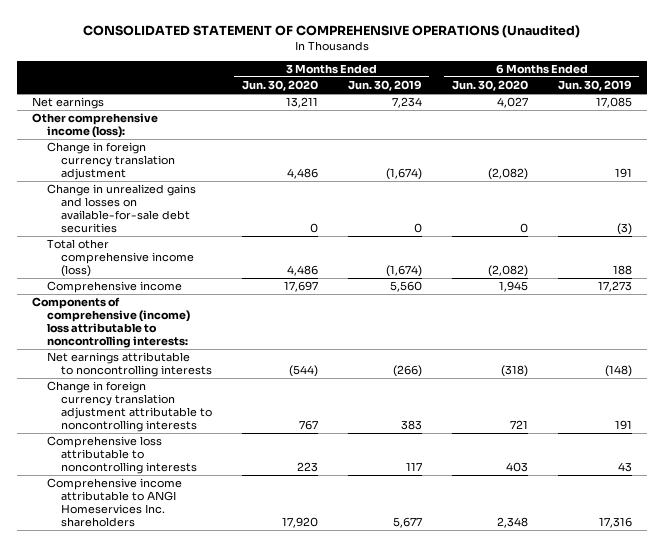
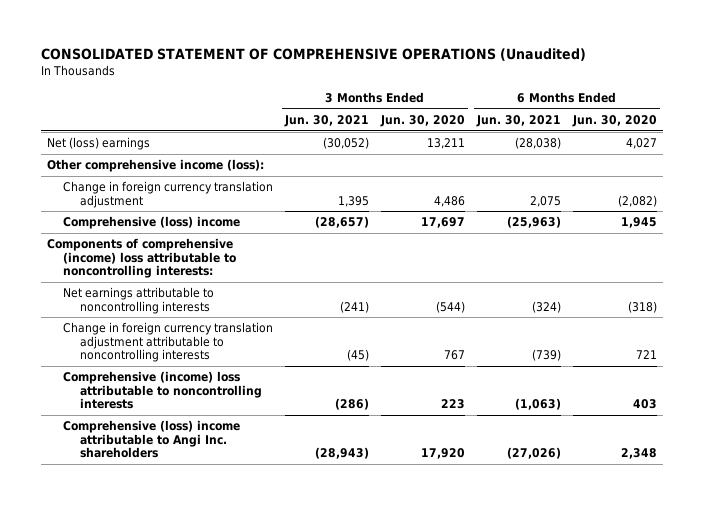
- | 3 Months Ended Jun. 30, 2020 | 3 Months Ended Jun. 30, 2019 | 6 Months Ended Jun. 30, 2020 | 6 Months Ended Jun. 30, 2019
+ | 3 Months Ended Jun. 30, 2021 | 3 Months Ended Jun. 30, 2020 | 6 Months Ended Jun. 30, 2021 | 6 Months Ended Jun. 30, 2020
- Net earnings | 13,211 | 7,234 | 4,027 | 17,085
+ Net (loss) earnings | (30,052) | 13,211 | (28,038) | 4,027
- Change in unrealized gains and losses on available-for-sale debt securities | 0 | 0 | 0 | (3)
- Total other comprehensive income (loss) | 4,486 | (1,674) | (2,082) | 188
- Comprehensive income | 17,697 | 5,560 | 1,945 | 17,273
+ Comprehensive (loss) income | (28,657) | 17,697 | (25,963) | 1,945
- Comprehensive loss attributable to noncontrolling interests | 223 | 117 | 403 | 43
- Comprehensive income attributable to ANGI Homeservices Inc. shareholders | 17,920 | 5,677 | 2,348 | 17,316
+ Comprehensive (income) loss attributable to noncontrolling interests | (286) | 223 | (1,063) | 403
+ Comprehensive (loss) income attributable to Angi Inc. shareholders | (28,943) | 17,920 | (27,026) | 2,348

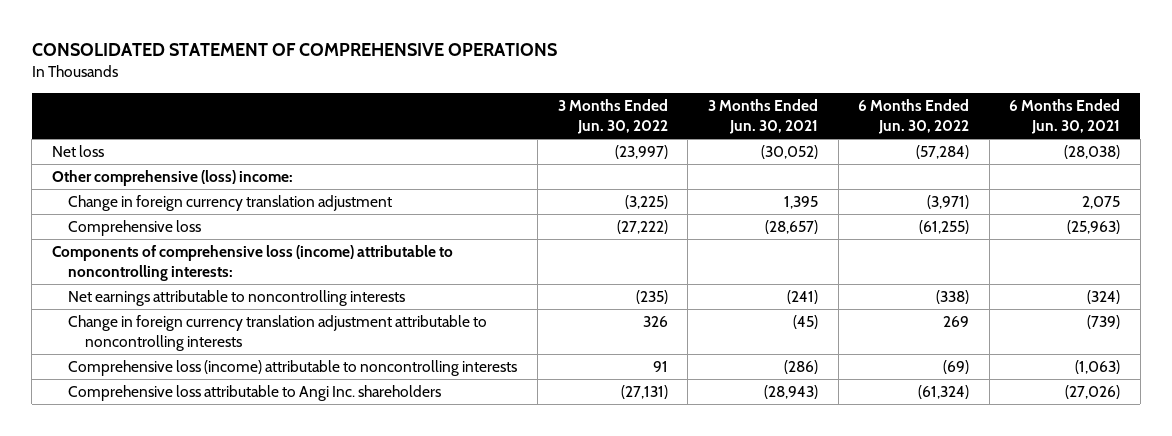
- CONSOLIDATED STATEMENT OF COMPREHENSIVE OPERATIONS (Unaudited)
+ CONSOLIDATED STATEMENT OF COMPREHENSIVE OPERATIONS
- | 3 Months Ended Jun. 30, 2021 | 3 Months Ended Jun. 30, 2020 | 6 Months Ended Jun. 30, 2021 | 6 Months Ended Jun. 30, 2020
+ | 3 Months Ended Jun. 30, 2022 | 3 Months Ended Jun. 30, 2021 | 6 Months Ended Jun. 30, 2022 | 6 Months Ended Jun. 30, 2021
- Net (loss) earnings | (30,052) | 13,211 | (28,038) | 4,027
- Other comprehensive income (loss):
+ Net loss | (23,997) | (30,052) | (57,284) | (28,038)
+ Other comprehensive (loss) income:
- Comprehensive (loss) income | (28,657) | 17,697 | (25,963) | 1,945
- Components of comprehensive (income) loss attributable to noncontrolling interests:
+ Comprehensive loss | (27,222) | (28,657) | (61,255) | (25,963)
+ Components of comprehensive loss (income) attributable to noncontrolling interests:
- Comprehensive (income) loss attributable to noncontrolling interests | (286) | 223 | (1,063) | 403
- Comprehensive (loss) income attributable to Angi Inc. shareholders | (28,943) | 17,920 | (27,026) | 2,348
+ Comprehensive loss (income) attributable to noncontrolling interests | 91 | (286) | (69) | (1,063)
+ Comprehensive loss attributable to Angi Inc. shareholders | (27,131) | (28,943) | (61,324) | (27,026)

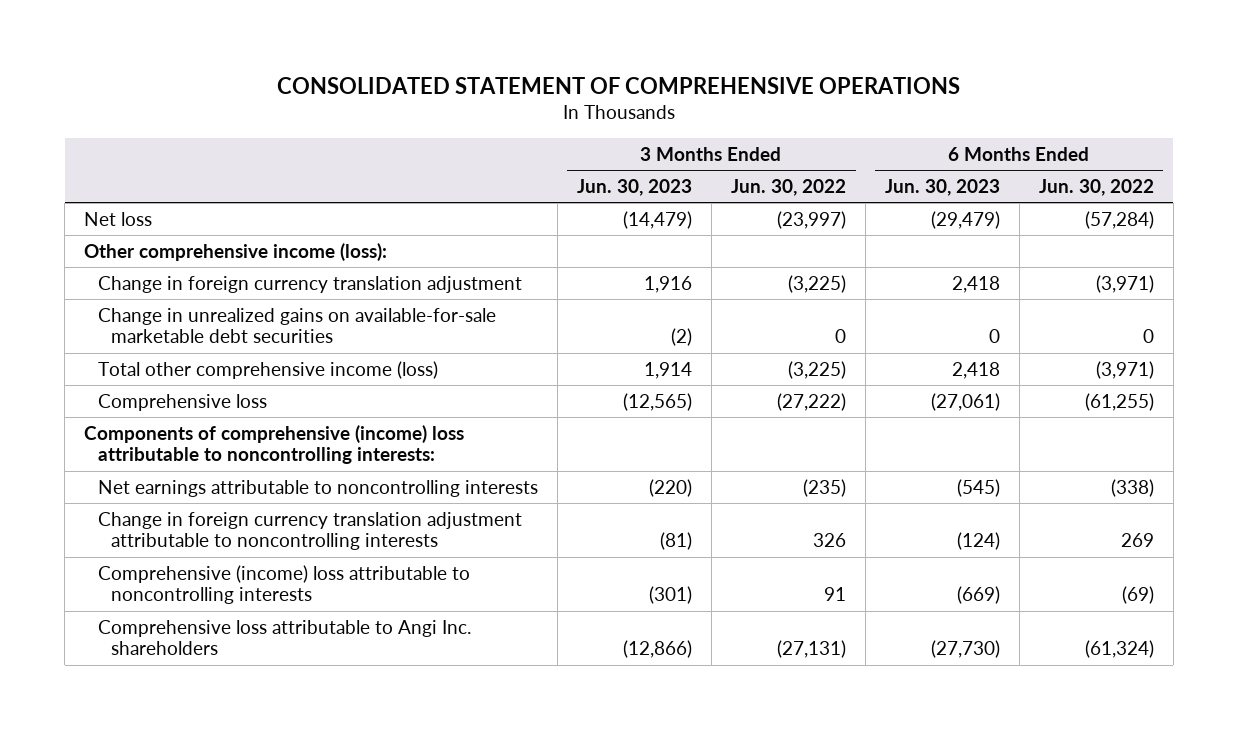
- | 3 Months Ended Jun. 30, 2022 | 3 Months Ended Jun. 30, 2021 | 6 Months Ended Jun. 30, 2022 | 6 Months Ended Jun. 30, 2021
+ | 3 Months Ended Jun. 30, 2023 | 3 Months Ended Jun. 30, 2022 | 6 Months Ended Jun. 30, 2023 | 6 Months Ended Jun. 30, 2022
- Other comprehensive (loss) income:
+ Other comprehensive income (loss):
+ Change in unrealized gains on available-for-sale marketable debt securities | (2) | 0 | 0 | 0
+ Total other comprehensive income (loss) | 1,914 | (3,225) | 2,418 | (3,971)
- Components of comprehensive loss (income) attributable to noncontrolling interests:
+ Components of comprehensive (income) loss attributable to noncontrolling interests:
- Comprehensive loss (income) attributable to noncontrolling interests | 91 | (286) | (69) | (1,063)
+ Comprehensive (income) loss attributable to noncontrolling interests | (301) | 91 | (669) | (69)

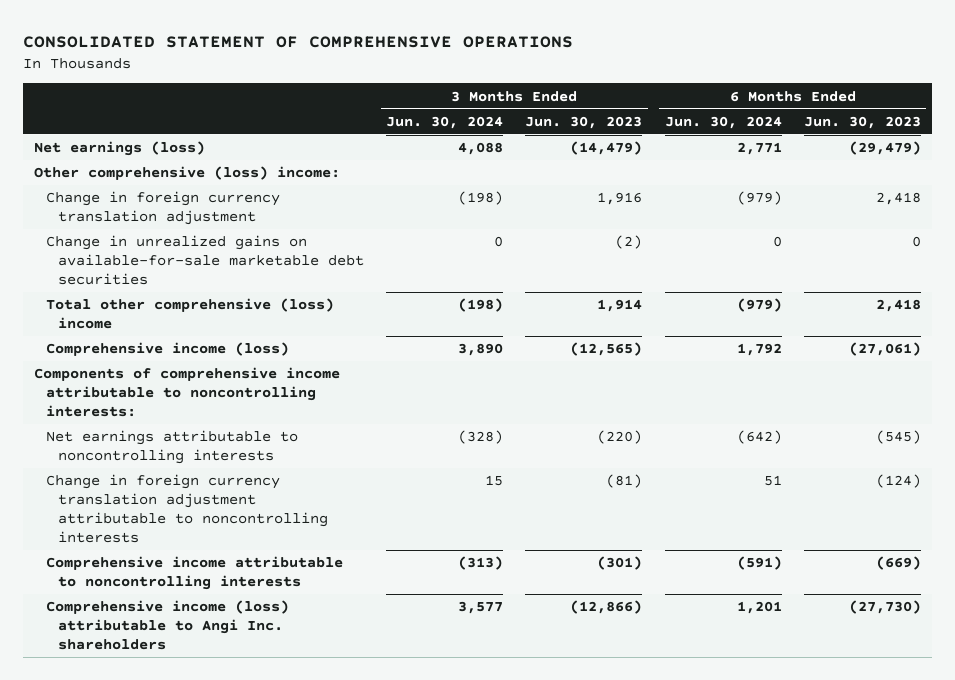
- | 3 Months Ended Jun. 30, 2023 | 3 Months Ended Jun. 30, 2022 | 6 Months Ended Jun. 30, 2023 | 6 Months Ended Jun. 30, 2022
+ | 3 Months Ended Jun. 30, 2024 | 3 Months Ended Jun. 30, 2023 | 6 Months Ended Jun. 30, 2024 | 6 Months Ended Jun. 30, 2023
- Net loss | (14,479) | (23,997) | (29,479) | (57,284)
- Other comprehensive income (loss):
+ Net earnings (loss) | 4,088 | (14,479) | 2,771 | (29,479)
+ Other comprehensive (loss) income:
- Total other comprehensive income (loss) | 1,914 | (3,225) | 2,418 | (3,971)
- Comprehensive loss | (12,565) | (27,222) | (27,061) | (61,255)
- Components of comprehensive (income) loss attributable to noncontrolling interests:
+ Total other comprehensive (loss) income | (198) | 1,914 | (979) | 2,418
+ Comprehensive income (loss) | 3,890 | (12,565) | 1,792 | (27,061)
+ Components of comprehensive income attributable to noncontrolling interests:
- Comprehensive (income) loss attributable to noncontrolling interests | (301) | 91 | (669) | (69)
- Comprehensive loss attributable to Angi Inc. shareholders | (12,866) | (27,131) | (27,730) | (61,324)
+ Comprehensive income attributable to noncontrolling interests | (313) | (301) | (591) | (669)
+ Comprehensive income (loss) attributable to Angi Inc. shareholders | 3,577 | (12,866) | 1,201 | (27,730)

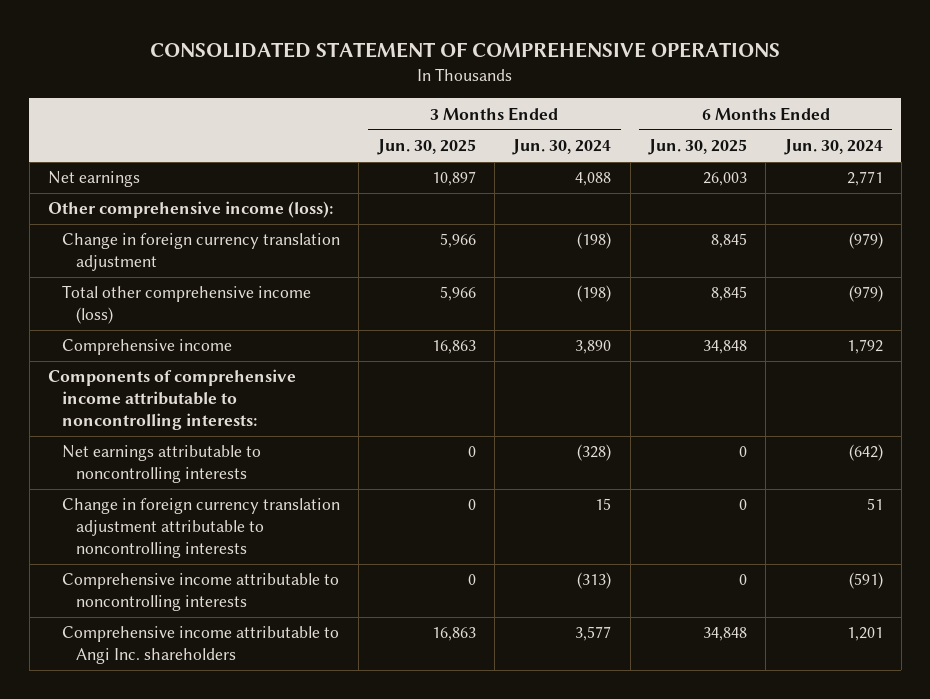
- | 3 Months Ended Jun. 30, 2024 | 3 Months Ended Jun. 30, 2023 | 6 Months Ended Jun. 30, 2024 | 6 Months Ended Jun. 30, 2023
+ | 3 Months Ended Jun. 30, 2025 | 3 Months Ended Jun. 30, 2024 | 6 Months Ended Jun. 30, 2025 | 6 Months Ended Jun. 30, 2024
- Net earnings (loss) | 4,088 | (14,479) | 2,771 | (29,479)
- Other comprehensive (loss) income:
+ Net earnings | 10,897 | 4,088 | 26,003 | 2,771
+ Other comprehensive income (loss):
- Change in unrealized gains on available-for-sale marketable debt securities | 0 | (2) | 0 | 0
- Total other comprehensive (loss) income | (198) | 1,914 | (979) | 2,418
- Comprehensive income (loss) | 3,890 | (12,565) | 1,792 | (27,061)
+ Total other comprehensive income (loss) | 5,966 | (198) | 8,845 | (979)
+ Comprehensive income | 16,863 | 3,890 | 34,848 | 1,792
- Comprehensive income (loss) attributable to Angi Inc. shareholders | 3,577 | (12,866) | 1,201 | (27,730)
+ Comprehensive income attributable to Angi Inc. shareholders | 16,863 | 3,577 | 34,848 | 1,201

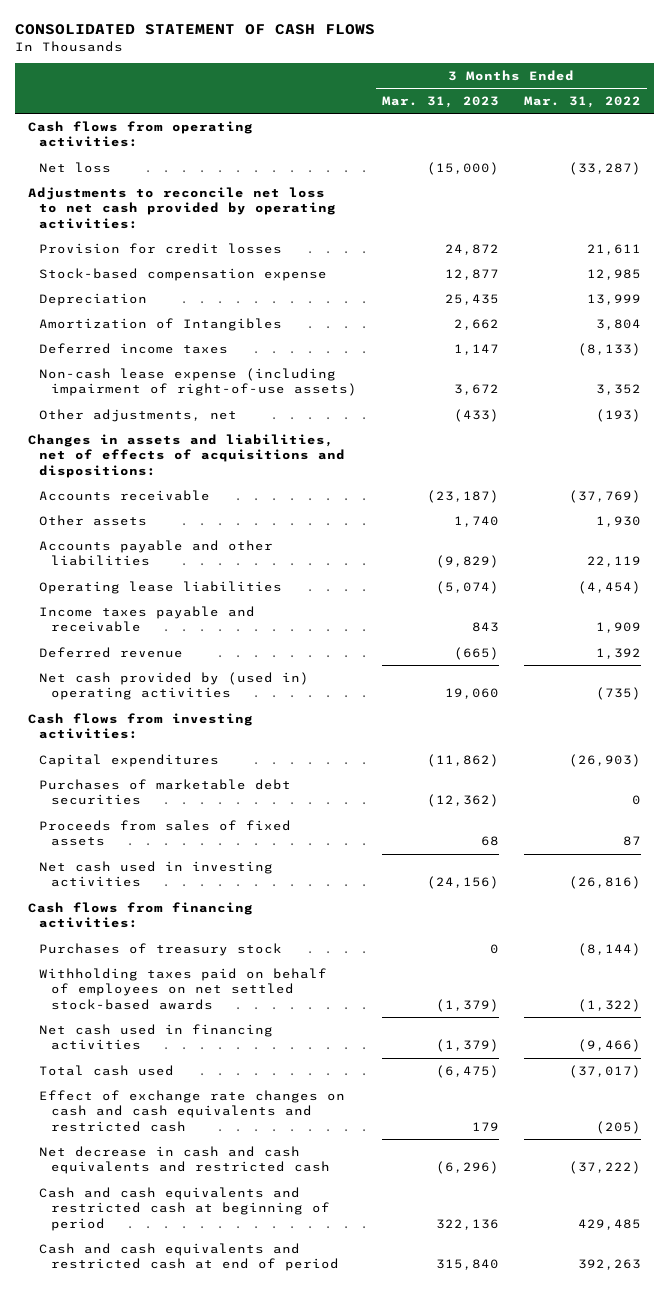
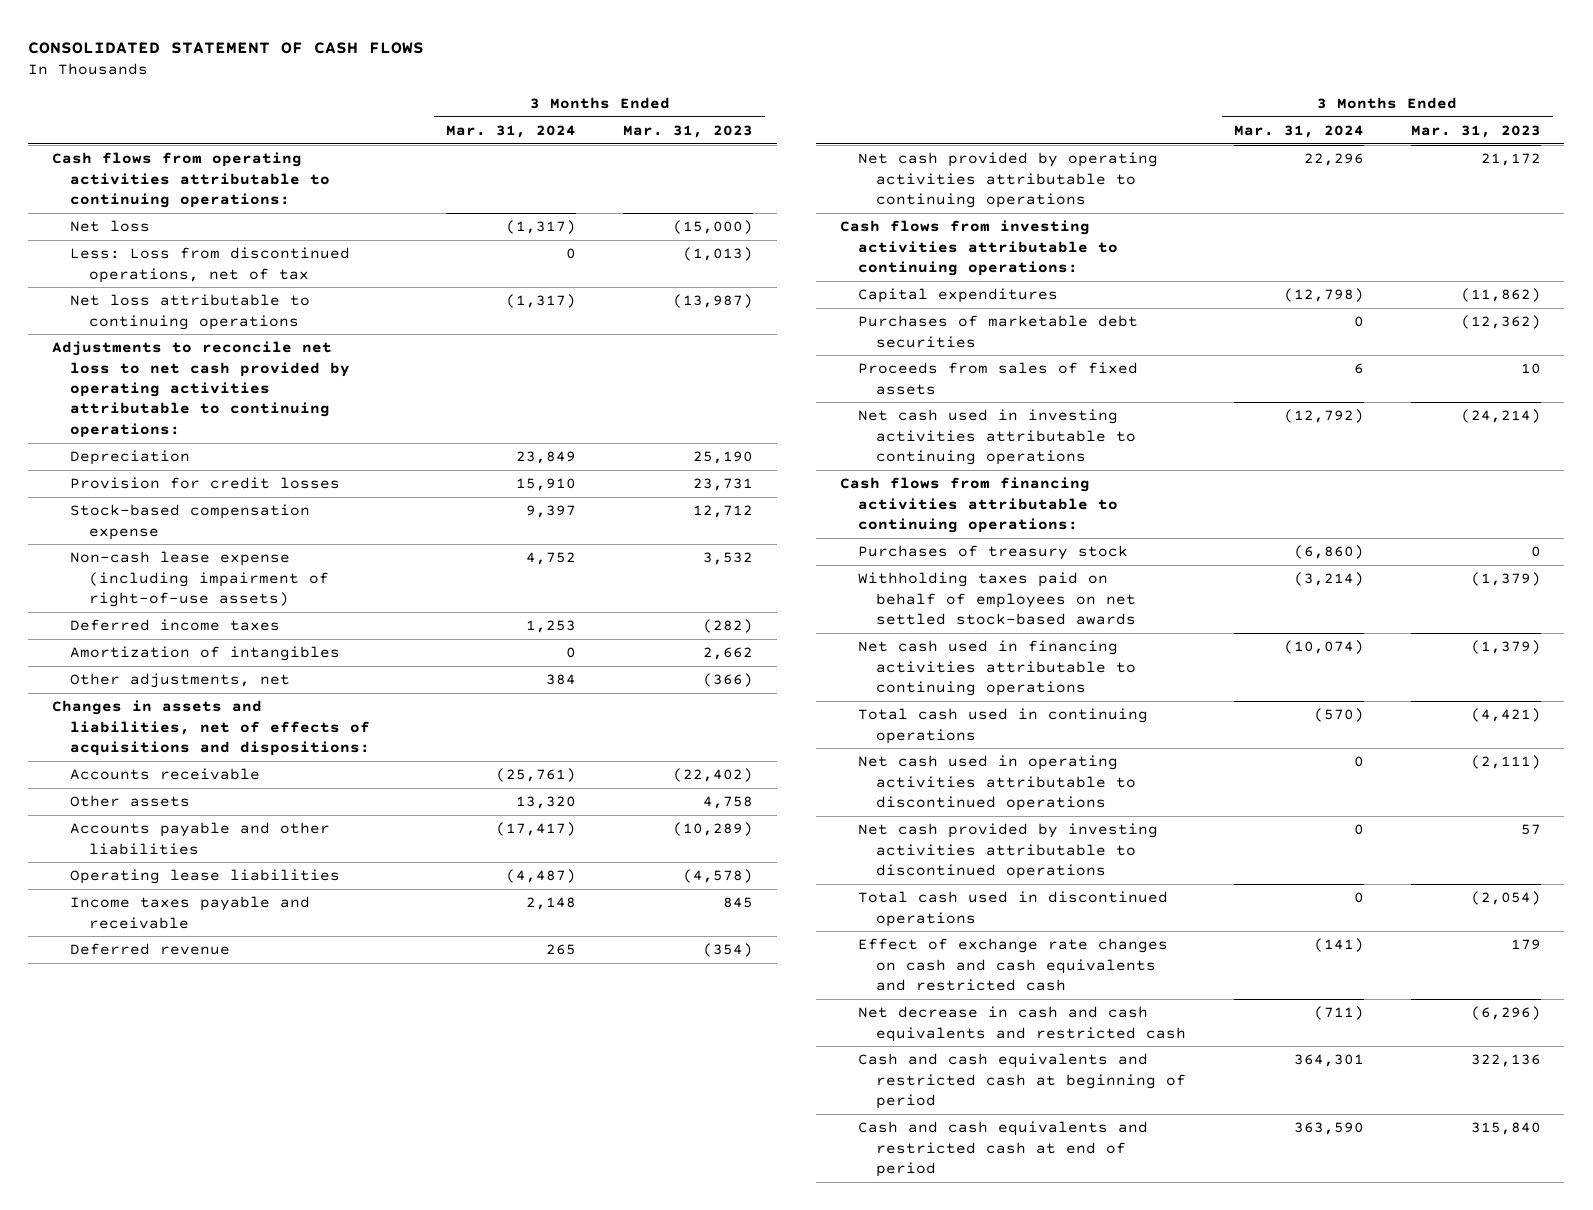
- | 3 Months Ended Mar. 31, 2023 | 3 Months Ended Mar. 31, 2022
+ | 3 Months Ended Mar. 31, 2024 | 3 Months Ended Mar. 31, 2023
- Cash flows from operating activities:
+ Cash flows from operating activities attributable to continuing operations:
- Adjustments to reconcile net loss to net cash provided by operating activities:
- Provision for credit losses | 24,872 | 21,611
- Stock-based compensation expense | 12,877 | 12,985
- Depreciation | 25,435 | 13,999
- Amortization of Intangibles | 2,662 | 3,804
- Deferred income taxes | 1,147 | (8,133)
- Non-cash lease expense (including impairment of right-of-use assets) | 3,672 | 3,352
- Other adjustments, net | (433) | (193)
+ Less: Loss from discontinued operations, net of tax | 0 | (1,013)
+ Net loss attributable to continuing operations | (1,317) | (13,987)
+ Adjustments to reconcile net loss to net cash provided by operating activities attributable to continuing operations:
+ Depreciation | 23,849 | 25,190
+ Provision for credit losses | 15,910 | 23,731
+ Stock-based compensation expense | 9,397 | 12,712
+ Non-cash lease expense (including impairment of right-of-use assets) | 4,752 | 3,532
+ Deferred income taxes | 1,253 | (282)
+ Amortization of intangibles | 0 | 2,662
+ Other adjustments, net | 384 | (366)
- Accounts receivable | (23,187) | (37,769)
- Other assets | 1,740 | 1,930
- Accounts payable and other liabilities | (9,829) | 22,119
- Operating lease liabilities | (5,074) | (4,454)
- Income taxes payable and receivable | 843 | 1,909
- Deferred revenue | (665) | 1,392
- Net cash provided by (used in) operating activities | 19,060 | (735)
- Cash flows from investing activities:
+ Accounts receivable | (25,761) | (22,402)
+ Other assets | 13,320 | 4,758
+ Accounts payable and other liabilities | (17,417) | (10,289)
+ Operating lease liabilities | (4,487) | (4,578)
+ Income taxes payable and receivable | 2,148 | 845
+ Deferred revenue | 265 | (354)
+ Net cash provided by operating activities attributable to continuing operations | 22,296 | 21,172
+ Cash flows from investing activities attributable to continuing operations:
- Proceeds from sales of fixed assets | 68 | 87
- Net cash used in investing activities | (24,156) | (26,816)
- Cash flows from financing activities:
+ Proceeds from sales of fixed assets | 6 | 10
+ Net cash used in investing activities attributable to continuing operations | (12,792) | (24,214)
+ Cash flows from financing activities attributable to continuing operations:
- Net cash used in financing activities | (1,379) | (9,466)
- Total cash used | (6,475) | (37,017)
+ Net cash used in financing activities attributable to continuing operations | (10,074) | (1,379)
+ Total cash used in continuing operations | (570) | (4,421)
+ Net cash used in operating activities attributable to discontinued operations | 0 | (2,111)
+ Net cash provided by investing activities attributable to discontinued operations | 0 | 57
+ Total cash used in discontinued operations | 0 | (2,054)

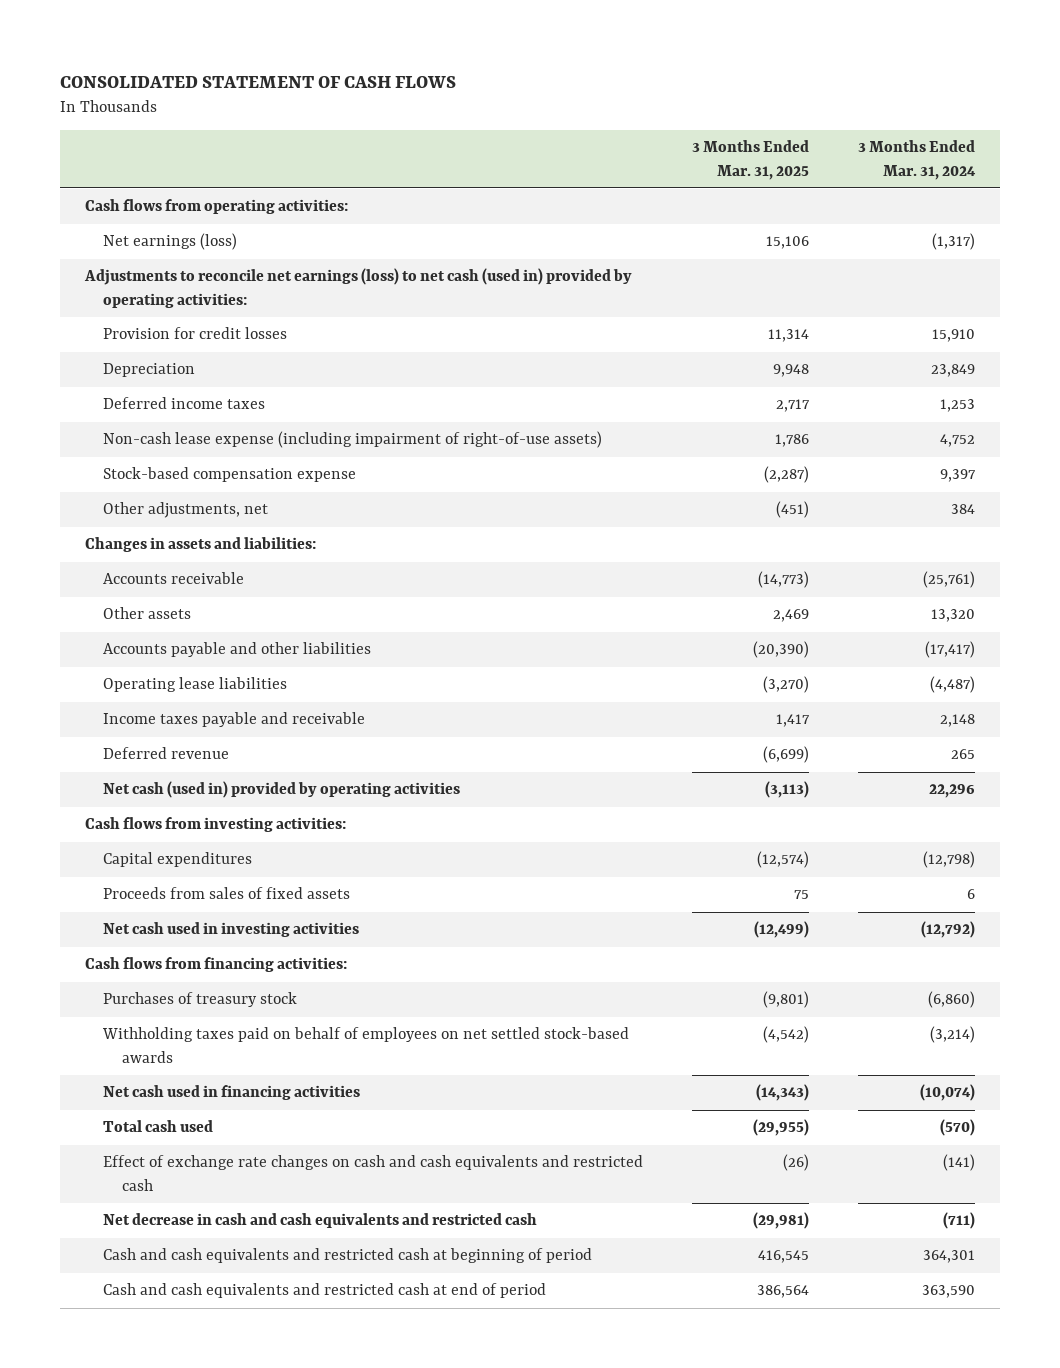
- | 3 Months Ended Mar. 31, 2024 | 3 Months Ended Mar. 31, 2023
+ | 3 Months Ended Mar. 31, 2025 | 3 Months Ended Mar. 31, 2024
- Cash flows from operating activities attributable to continuing operations:
- Net loss | (1,317) | (15,000)
- Less: Loss from discontinued operations, net of tax | 0 | (1,013)
- Net loss attributable to continuing operations | (1,317) | (13,987)
- Adjustments to reconcile net loss to net cash provided by operating activities attributable to continuing operations:
+ Cash flows from operating activities:
+ Net earnings (loss) | 15,106 | (1,317)
+ Adjustments to reconcile net earnings (loss) to net cash (used in) provided by operating activities:
moved down: Depreciation | 9,948 | 23,849
- Amortization of intangibles | 0 | 2,662
moved down: Non-cash lease expense (including impairment of right-of-use assets) | 1,786 | 4,752
moved down: Stock-based compensation expense | (2,287) | 9,397
- Changes in assets and liabilities, net of effects of acquisitions and dispositions:
+ Changes in assets and liabilities:
- Net cash provided by operating activities attributable to continuing operations | 22,296 | 21,172
- Cash flows from investing activities attributable to continuing operations:
+ Net cash (used in) provided by operating activities | (3,113) | 22,296
+ Cash flows from investing activities:
- Purchases of marketable debt securities | 0 | (12,362)
- Net cash used in investing activities attributable to continuing operations | (12,792) | (24,214)
- Cash flows from financing activities attributable to continuing operations:
+ Net cash used in investing activities | (12,499) | (12,792)
+ Cash flows from financing activities:
- Net cash used in financing activities attributable to continuing operations | (10,074) | (1,379)
- Total cash used in continuing operations | (570) | (4,421)
- Net cash used in operating activities attributable to discontinued operations | 0 | (2,111)
- Net cash provided by investing activities attributable to discontinued operations | 0 | 57
- Total cash used in discontinued operations | 0 | (2,054)
+ Net cash used in financing activities | (14,343) | (10,074)
+ Total cash used | (29,955) | (570)

